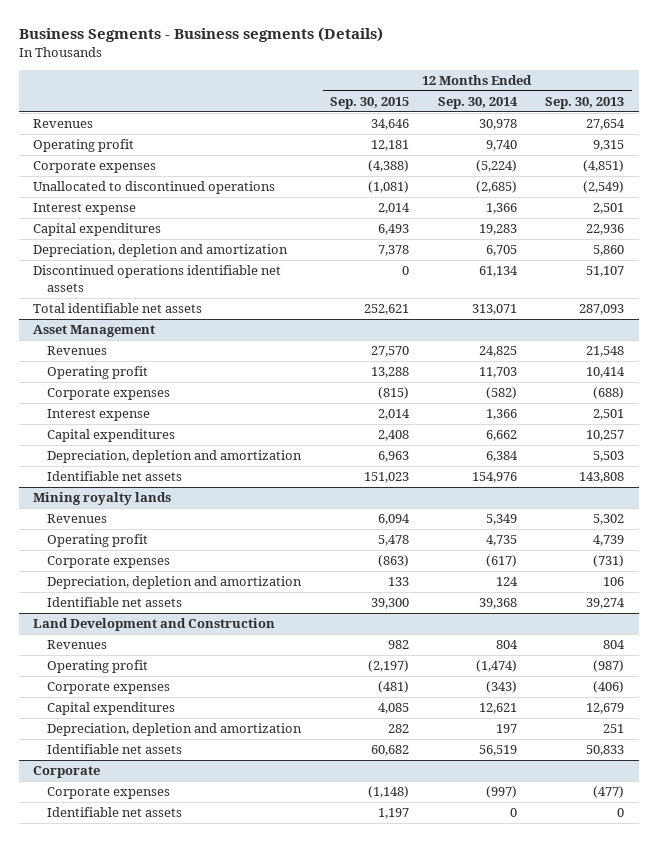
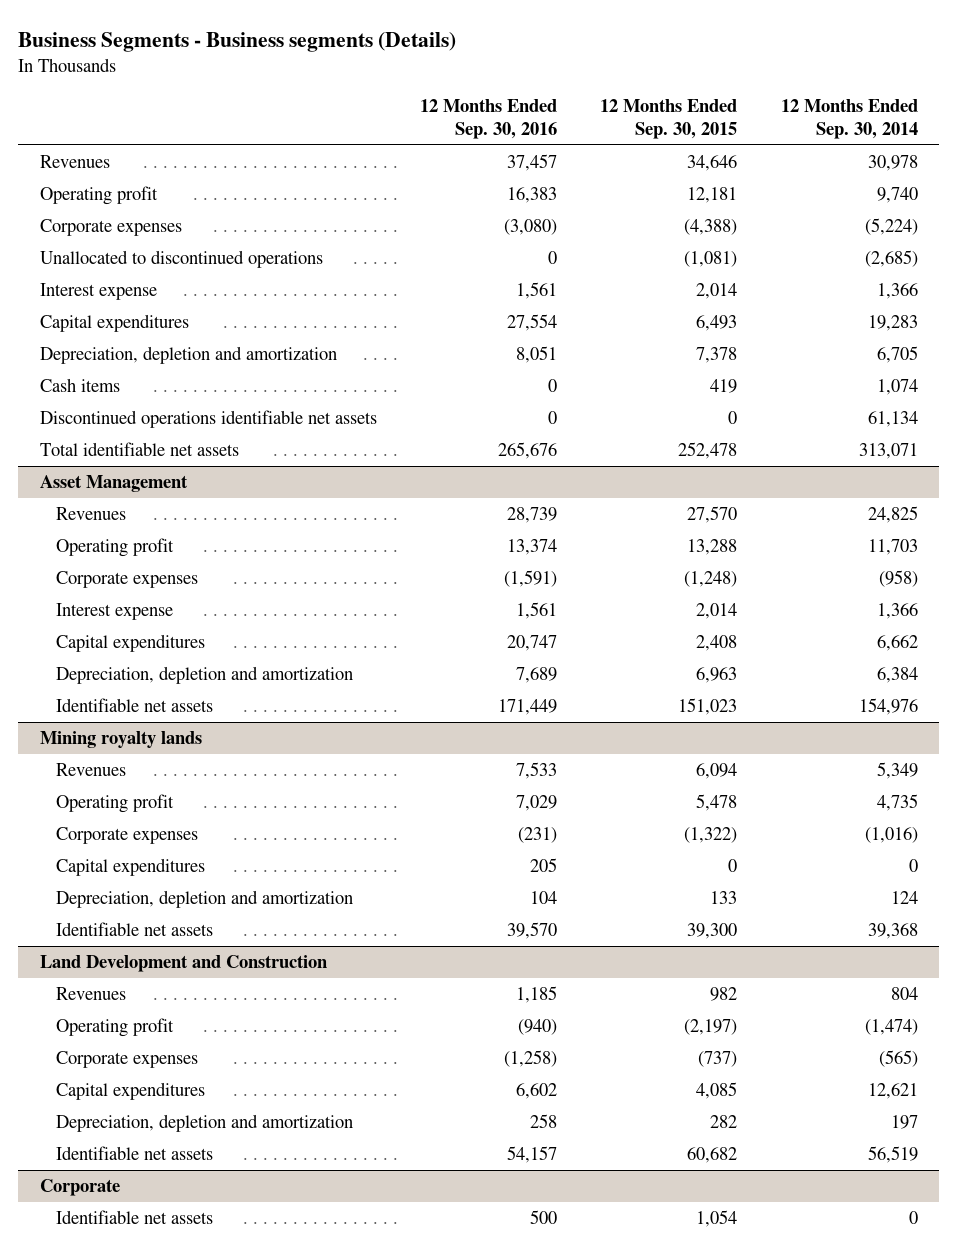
- | 12 Months Ended Sep. 30, 2015 | 12 Months Ended Sep. 30, 2014 | 12 Months Ended Sep. 30, 2013
+ | 12 Months Ended Sep. 30, 2016 | 12 Months Ended Sep. 30, 2015 | 12 Months Ended Sep. 30, 2014
+ Cash items | 0 | 419 | 1,074
- Total identifiable net assets | 252,621 | 313,071 | 287,093
+ Total identifiable net assets | 265,676 | 252,478 | 313,071
@ Asset Management
- Corporate expenses | (815) | (582) | (688)
+ Corporate expenses | (1,591) | (1,248) | (958)
@ Mining royalty lands
- Corporate expenses | (863) | (617) | (731)
+ Corporate expenses | (231) | (1,322) | (1,016)
+ Capital expenditures | 205 | 0 | 0
@ Land Development and Construction
- Corporate expenses | (481) | (343) | (406)
+ Corporate expenses | (1,258) | (737) | (565)
@ Corporate
- Corporate expenses | (1,148) | (997) | (477)
- Identifiable net assets | 1,197 | 0 | 0
+ Identifiable net assets | 500 | 1,054 | 0

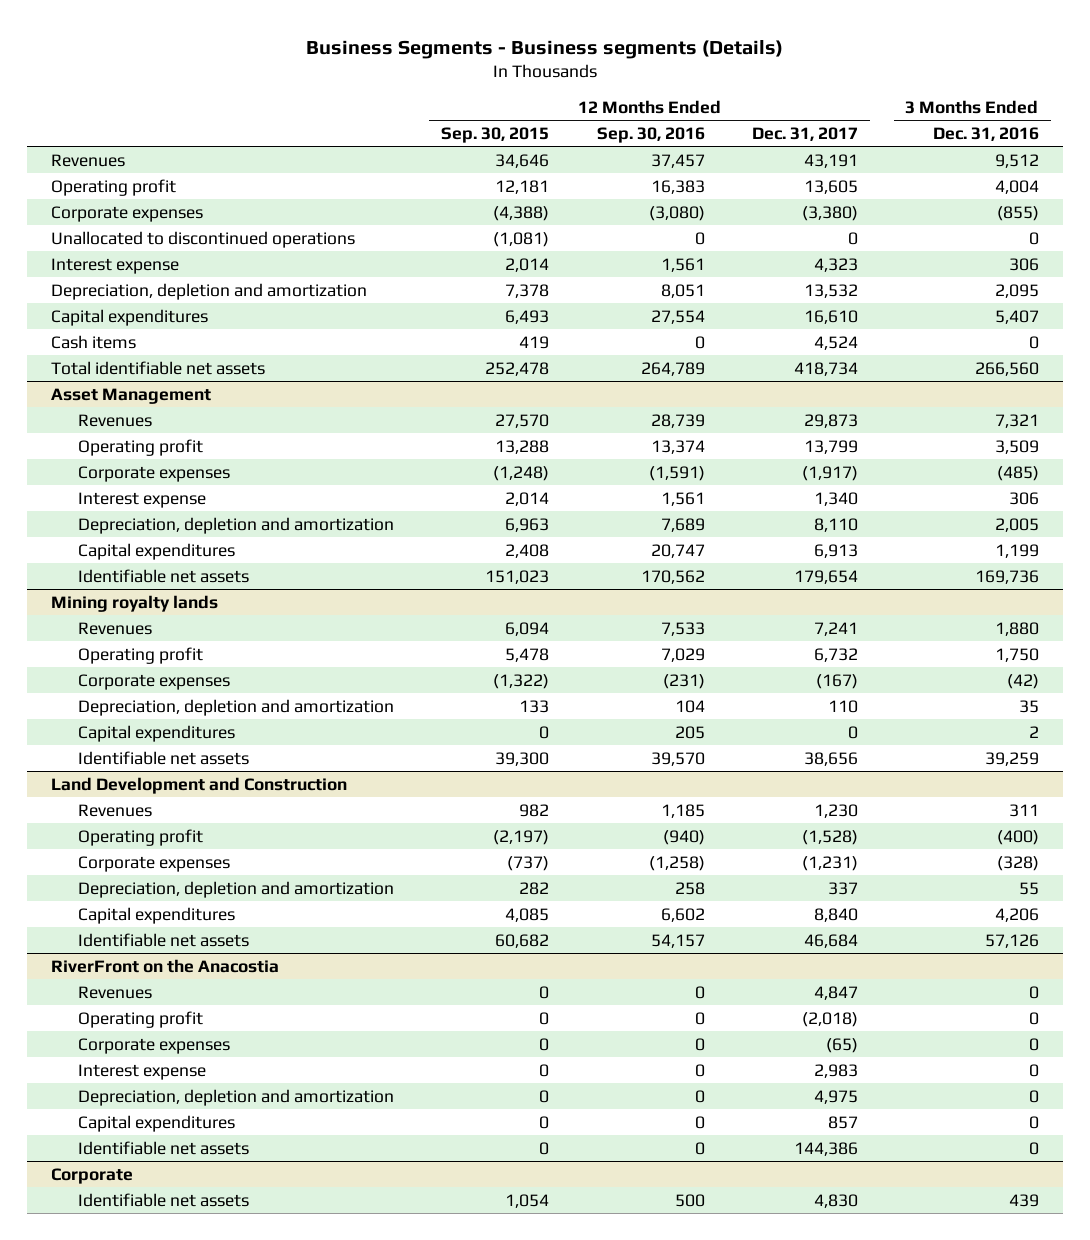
- | 12 Months Ended Sep. 30, 2016 | 12 Months Ended Sep. 30, 2015 | 12 Months Ended Sep. 30, 2014
+ | 12 Months Ended Sep. 30, 2015 | 12 Months Ended Sep. 30, 2016 | 12 Months Ended Dec. 31, 2017 | 3 Months Ended Dec. 31, 2016
moved down: Capital expenditures | 6,493 | 27,554 | 16,610 | 5,407
- Discontinued operations identifiable net assets | 0 | 0 | 61,134
- Total identifiable net assets | 265,676 | 252,478 | 313,071
+ Total identifiable net assets | 252,478 | 264,789 | 418,734 | 266,560
@ Asset Management
- Identifiable net assets | 171,449 | 151,023 | 154,976
moved down: Capital expenditures | 2,408 | 20,747 | 6,913 | 1,199
+ Identifiable net assets | 151,023 | 170,562 | 179,654 | 169,736
@ Mining royalty lands
moved down: Capital expenditures | 0 | 205 | 0 | 2
@ Land Development and Construction
moved down: Capital expenditures | 4,085 | 6,602 | 8,840 | 4,206
+ RiverFront on the Anacostia
+ Revenues | 0 | 0 | 4,847 | 0
+ Operating profit | 0 | 0 | (2,018) | 0
+ Corporate expenses | 0 | 0 | (65) | 0
+ Interest expense | 0 | 0 | 2,983 | 0
+ Depreciation, depletion and amortization | 0 | 0 | 4,975 | 0
+ Capital expenditures | 0 | 0 | 857 | 0
+ Identifiable net assets | 0 | 0 | 144,386 | 0

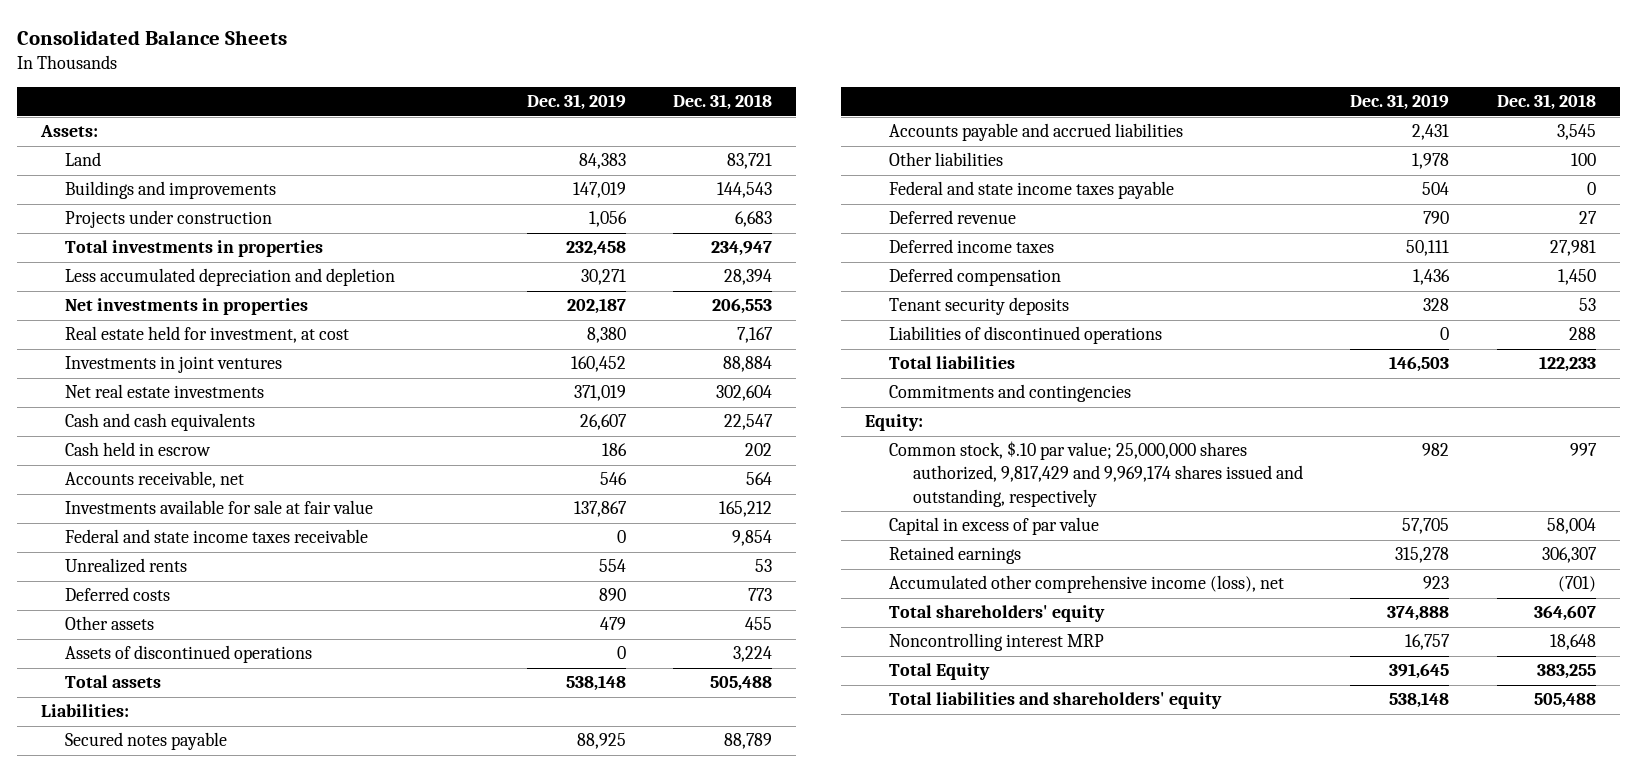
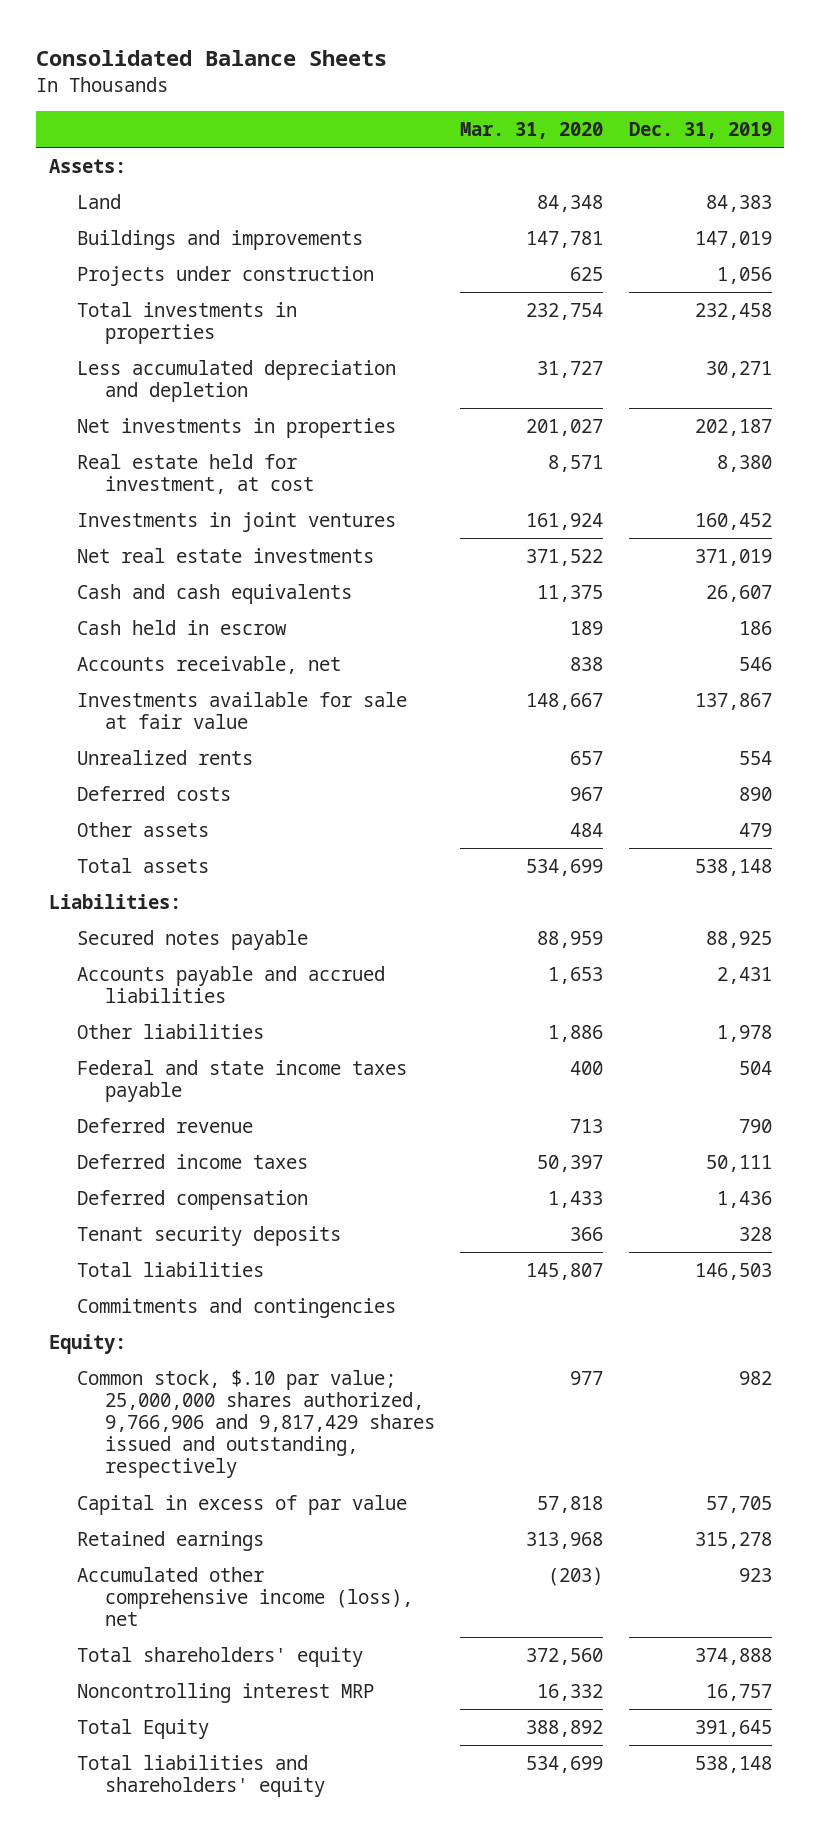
- | Dec. 31, 2019 | Dec. 31, 2018
+ | Mar. 31, 2020 | Dec. 31, 2019
- Federal and state income taxes receivable | 0 | 9,854
- Assets of discontinued operations | 0 | 3,224
- Liabilities of discontinued operations | 0 | 288
- Common stock, $.10 par value; 25,000,000 shares authorized, 9,817,429 and 9,969,174 shares issued and outstanding, respectively | 982 | 997
+ Common stock, $.10 par value; 25,000,000 shares authorized, 9,766,906 and 9,817,429 shares issued and outstanding, respectively | 977 | 982

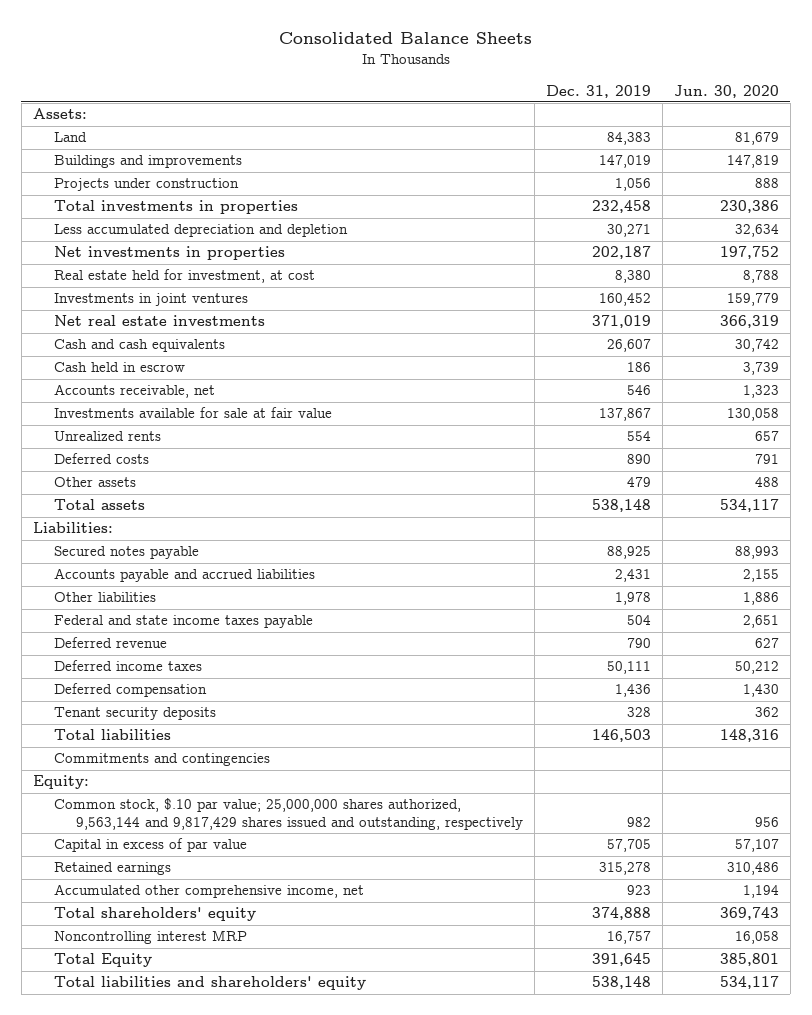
- | Mar. 31, 2020 | Dec. 31, 2019
+ | Dec. 31, 2019 | Jun. 30, 2020
- Common stock, $.10 par value; 25,000,000 shares authorized, 9,766,906 and 9,817,429 shares issued and outstanding, respectively | 977 | 982
+ Common stock, $.10 par value; 25,000,000 shares authorized, 9,563,144 and 9,817,429 shares issued and outstanding, respectively | 982 | 956
- Accumulated other comprehensive income (loss), net | (203) | 923
+ Accumulated other comprehensive income, net | 923 | 1,194

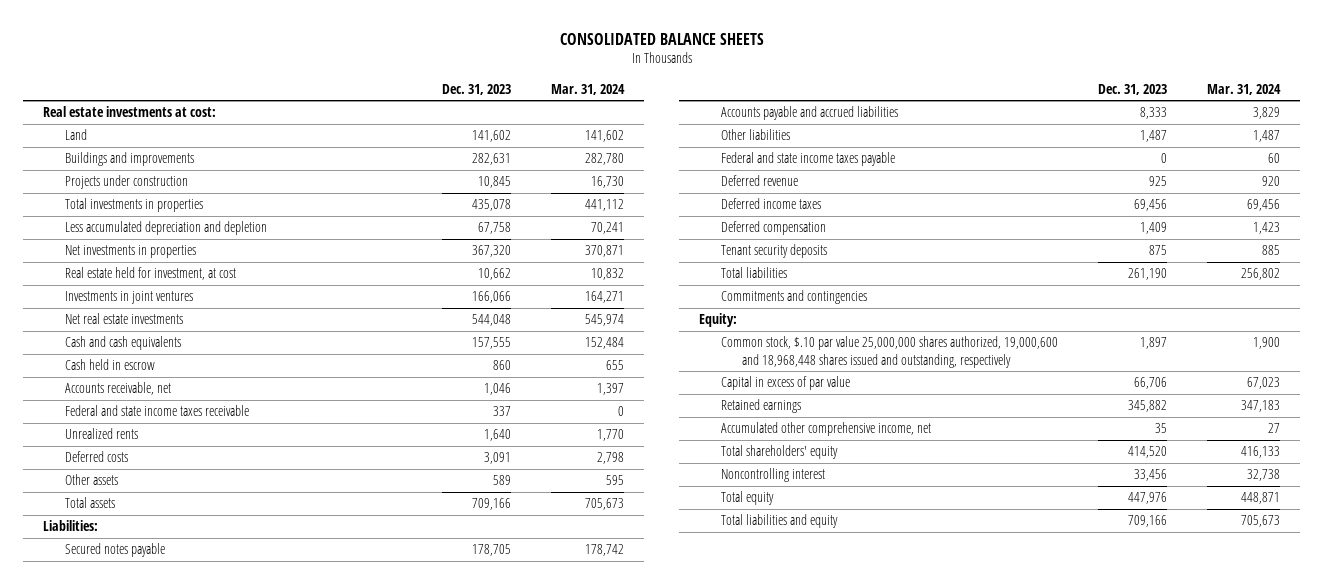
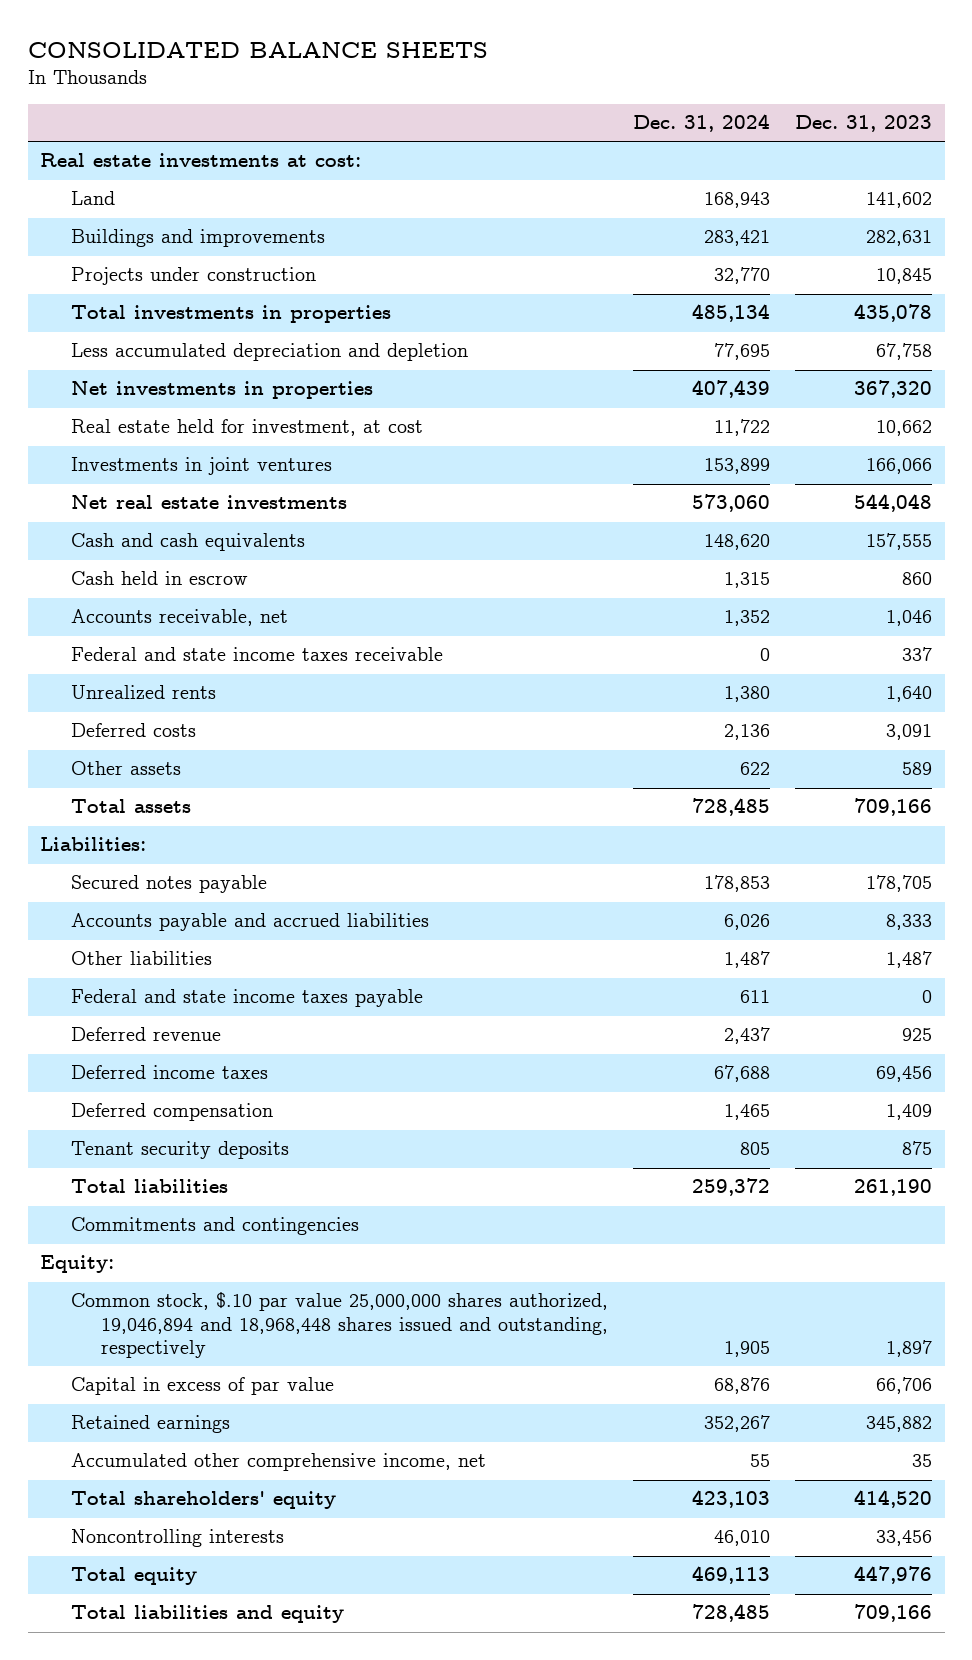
- | Dec. 31, 2023 | Mar. 31, 2024
+ | Dec. 31, 2024 | Dec. 31, 2023
- Common stock, $.10 par value 25,000,000 shares authorized, 19,000,600 and 18,968,448 shares issued and outstanding, respectively | 1,897 | 1,900
+ Common stock, $.10 par value 25,000,000 shares authorized, 19,046,894 and 18,968,448 shares issued and outstanding, respectively | 1,905 | 1,897
- Noncontrolling interest | 33,456 | 32,738
+ Noncontrolling interests | 46,010 | 33,456

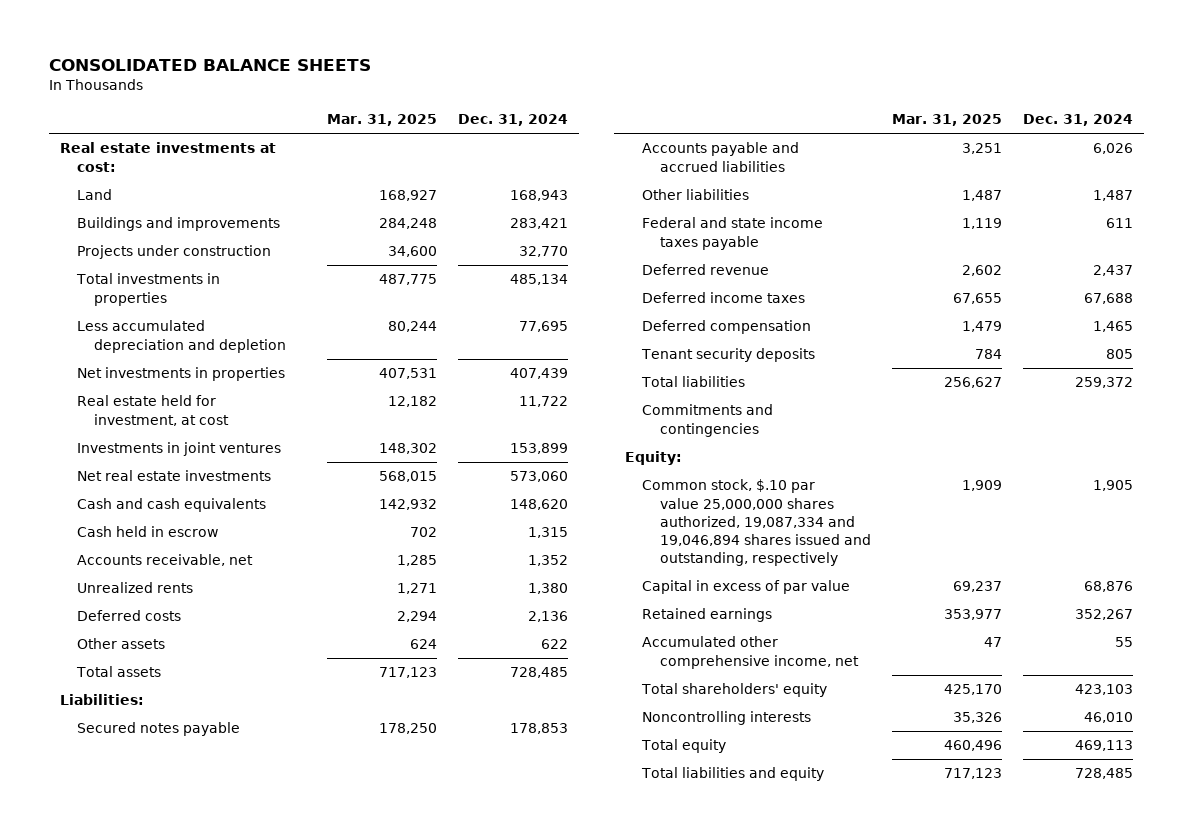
- | Dec. 31, 2024 | Dec. 31, 2023
+ | Mar. 31, 2025 | Dec. 31, 2024
- Federal and state income taxes receivable | 0 | 337
- Common stock, $.10 par value 25,000,000 shares authorized, 19,046,894 and 18,968,448 shares issued and outstanding, respectively | 1,905 | 1,897
+ Common stock, $.10 par value 25,000,000 shares authorized, 19,087,334 and 19,046,894 shares issued and outstanding, respectively | 1,909 | 1,905

